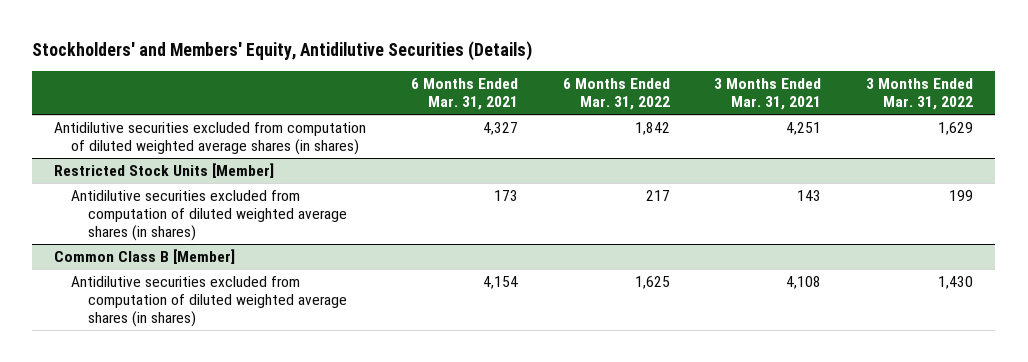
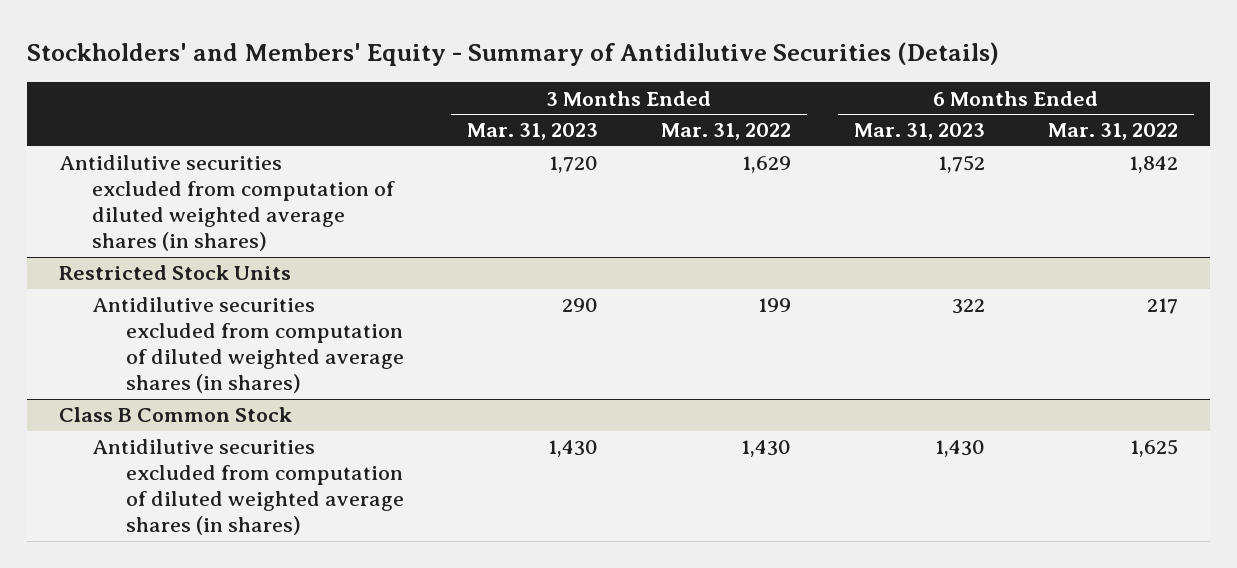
- Stockholders' and Members' Equity, Antidilutive Securities (Details)
+ Stockholders' and Members' Equity - Summary of Antidilutive Securities (Details)
- | 6 Months Ended Mar. 31, 2021 | 6 Months Ended Mar. 31, 2022 | 3 Months Ended Mar. 31, 2021 | 3 Months Ended Mar. 31, 2022
+ | 3 Months Ended Mar. 31, 2023 | 3 Months Ended Mar. 31, 2022 | 6 Months Ended Mar. 31, 2023 | 6 Months Ended Mar. 31, 2022
- Restricted Stock Units [Member]
+ Restricted Stock Units
- Common Class B [Member]
+ Class B Common Stock

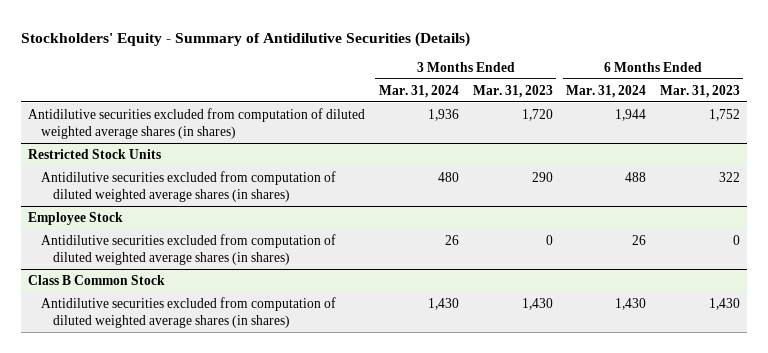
- Stockholders' and Members' Equity - Summary of Antidilutive Securities (Details)
+ Stockholders' Equity - Summary of Antidilutive Securities (Details)
- | 3 Months Ended Mar. 31, 2023 | 3 Months Ended Mar. 31, 2022 | 6 Months Ended Mar. 31, 2023 | 6 Months Ended Mar. 31, 2022
+ | 3 Months Ended Mar. 31, 2024 | 3 Months Ended Mar. 31, 2023 | 6 Months Ended Mar. 31, 2024 | 6 Months Ended Mar. 31, 2023
+ Employee Stock
+ Antidilutive securities excluded from computation of diluted weighted average shares (in shares) | 26 | 0 | 26 | 0

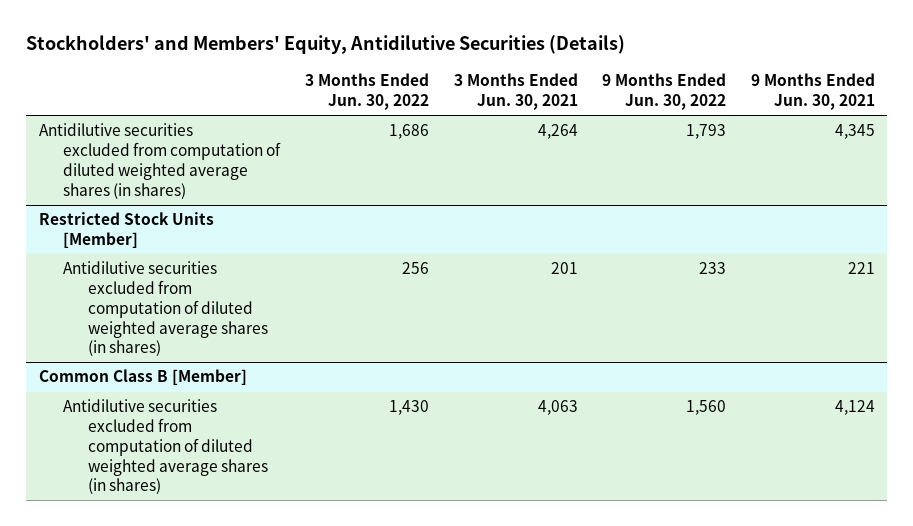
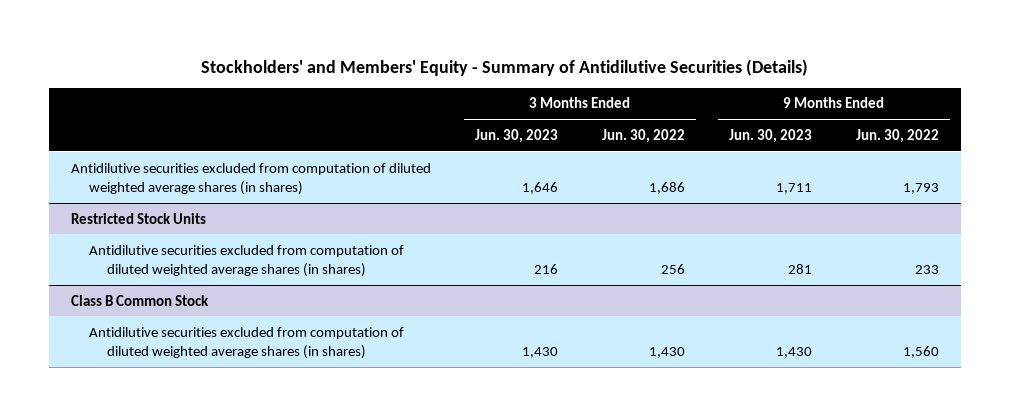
- Stockholders' and Members' Equity, Antidilutive Securities (Details)
+ Stockholders' and Members' Equity - Summary of Antidilutive Securities (Details)
- | 3 Months Ended Jun. 30, 2022 | 3 Months Ended Jun. 30, 2021 | 9 Months Ended Jun. 30, 2022 | 9 Months Ended Jun. 30, 2021
+ | 3 Months Ended Jun. 30, 2023 | 3 Months Ended Jun. 30, 2022 | 9 Months Ended Jun. 30, 2023 | 9 Months Ended Jun. 30, 2022
- Restricted Stock Units [Member]
+ Restricted Stock Units
- Common Class B [Member]
+ Class B Common Stock

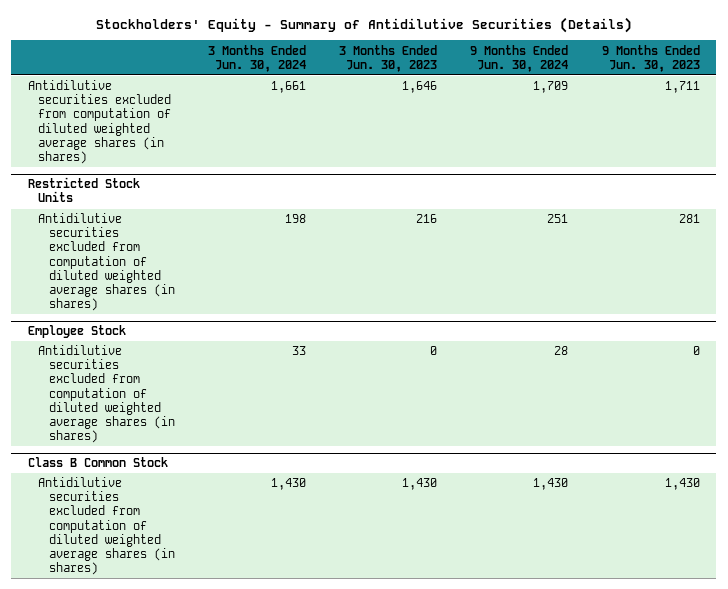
- Stockholders' and Members' Equity - Summary of Antidilutive Securities (Details)
+ Stockholders' Equity - Summary of Antidilutive Securities (Details)
- | 3 Months Ended Jun. 30, 2023 | 3 Months Ended Jun. 30, 2022 | 9 Months Ended Jun. 30, 2023 | 9 Months Ended Jun. 30, 2022
+ | 3 Months Ended Jun. 30, 2024 | 3 Months Ended Jun. 30, 2023 | 9 Months Ended Jun. 30, 2024 | 9 Months Ended Jun. 30, 2023
+ Employee Stock
+ Antidilutive securities excluded from computation of diluted weighted average shares (in shares) | 33 | 0 | 28 | 0

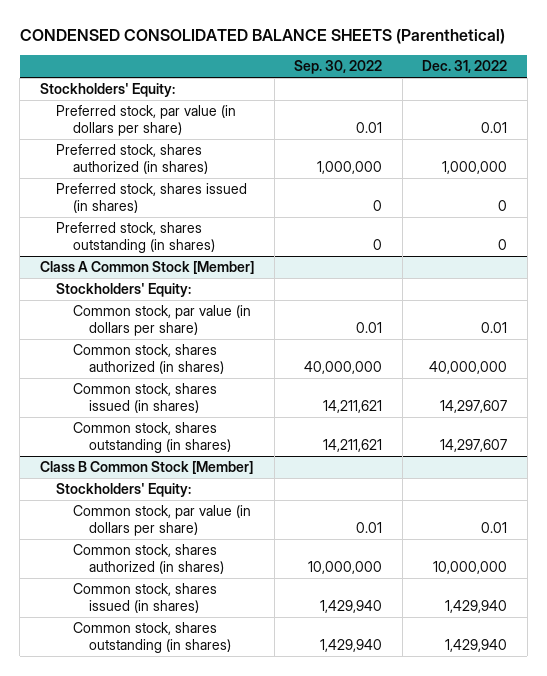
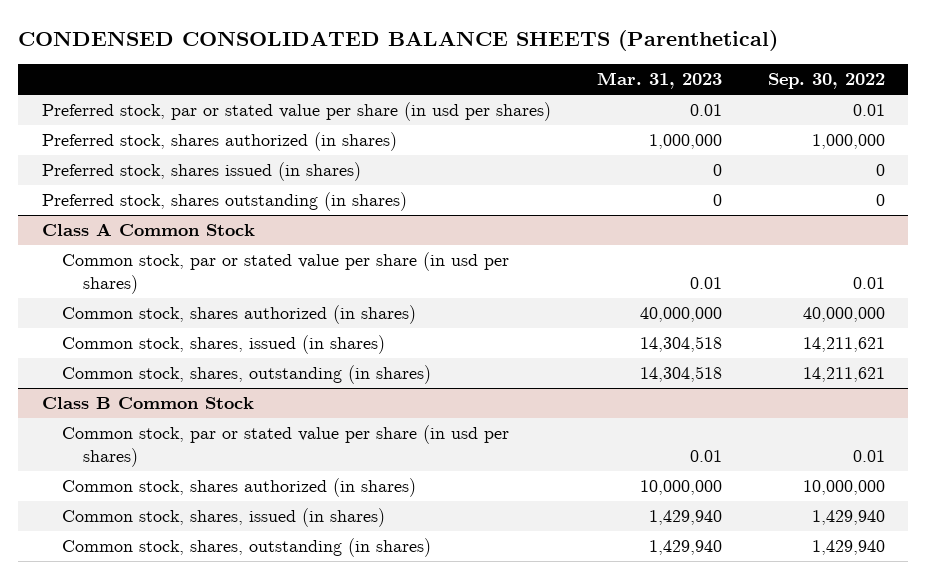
- | Sep. 30, 2022 | Dec. 31, 2022
+ | Mar. 31, 2023 | Sep. 30, 2022
- Stockholders' Equity:
- Preferred stock, par value (in dollars per share) | 0.01 | 0.01
+ Preferred stock, par or stated value per share (in usd per shares) | 0.01 | 0.01
- Class A Common Stock [Member]
- Stockholders' Equity:
- Common stock, par value (in dollars per share) | 0.01 | 0.01
+ Class A Common Stock
+ Common stock, par or stated value per share (in usd per shares) | 0.01 | 0.01
- Common stock, shares issued (in shares) | 14,211,621 | 14,297,607
- Common stock, shares outstanding (in shares) | 14,211,621 | 14,297,607
- Class B Common Stock [Member]
- Stockholders' Equity:
- Common stock, par value (in dollars per share) | 0.01 | 0.01
+ Common stock, shares, issued (in shares) | 14,304,518 | 14,211,621
+ Common stock, shares, outstanding (in shares) | 14,304,518 | 14,211,621
+ Class B Common Stock
+ Common stock, par or stated value per share (in usd per shares) | 0.01 | 0.01
- Common stock, shares issued (in shares) | 1,429,940 | 1,429,940
- Common stock, shares outstanding (in shares) | 1,429,940 | 1,429,940
+ Common stock, shares, issued (in shares) | 1,429,940 | 1,429,940
+ Common stock, shares, outstanding (in shares) | 1,429,940 | 1,429,940

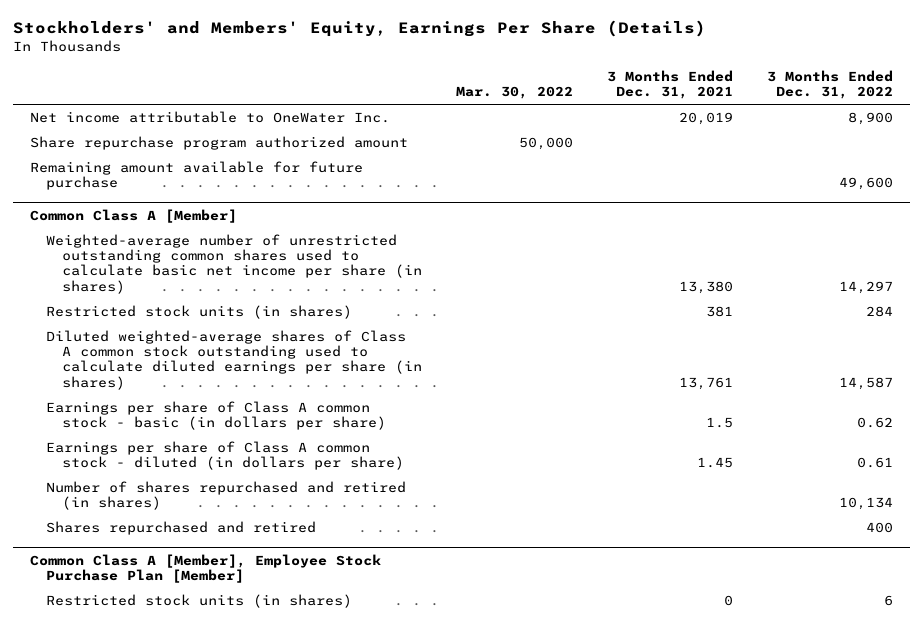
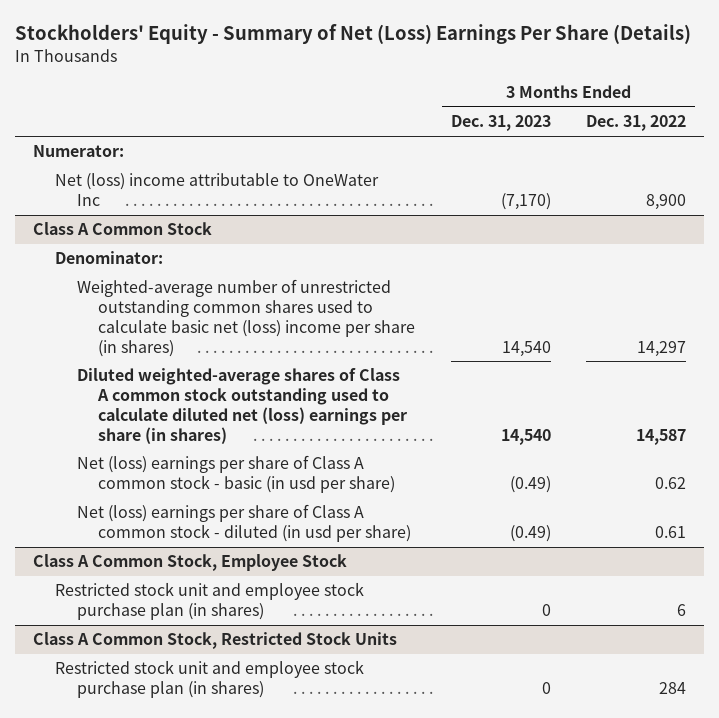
- Stockholders' and Members' Equity, Earnings Per Share (Details)
+ Stockholders' Equity - Summary of Net (Loss) Earnings Per Share (Details)
- | Mar. 30, 2022 | 3 Months Ended Dec. 31, 2021 | 3 Months Ended Dec. 31, 2022
+ | 3 Months Ended Dec. 31, 2023 | 3 Months Ended Dec. 31, 2022
- Net income attributable to OneWater Inc. | | 20,019 | 8,900
- Share repurchase program authorized amount | 50,000 | |
- Remaining amount available for future purchase | | | 49,600
- Common Class A [Member]
- Weighted-average number of unrestricted outstanding common shares used to calculate basic net income per share (in shares) | | 13,380 | 14,297
- Restricted stock units (in shares) | | 381 | 284
- Diluted weighted-average shares of Class A common stock outstanding used to calculate diluted earnings per share (in shares) | | 13,761 | 14,587
- Earnings per share of Class A common stock - basic (in dollars per share) | | 1.5 | 0.62
- Earnings per share of Class A common stock - diluted (in dollars per share) | | 1.45 | 0.61
- Number of shares repurchased and retired (in shares) | | | 10,134
- Shares repurchased and retired | | | 400
- Common Class A [Member], Employee Stock Purchase Plan [Member]
- Restricted stock units (in shares) | | 0 | 6
+ Numerator:
+ Net (loss) income attributable to OneWater Inc | (7,170) | 8,900
+ Class A Common Stock
+ Denominator:
+ Weighted-average number of unrestricted outstanding common shares used to calculate basic net (loss) income per share (in shares) | 14,540 | 14,297
+ Diluted weighted-average shares of Class A common stock outstanding used to calculate diluted net (loss) earnings per share (in shares) | 14,540 | 14,587
+ Net (loss) earnings per share of Class A common stock - basic (in usd per share) | (0.49) | 0.62
+ Net (loss) earnings per share of Class A common stock - diluted (in usd per share) | (0.49) | 0.61
+ Class A Common Stock, Employee Stock
+ Restricted stock unit and employee stock purchase plan (in shares) | 0 | 6
+ Class A Common Stock, Restricted Stock Units
+ Restricted stock unit and employee stock purchase plan (in shares) | 0 | 284

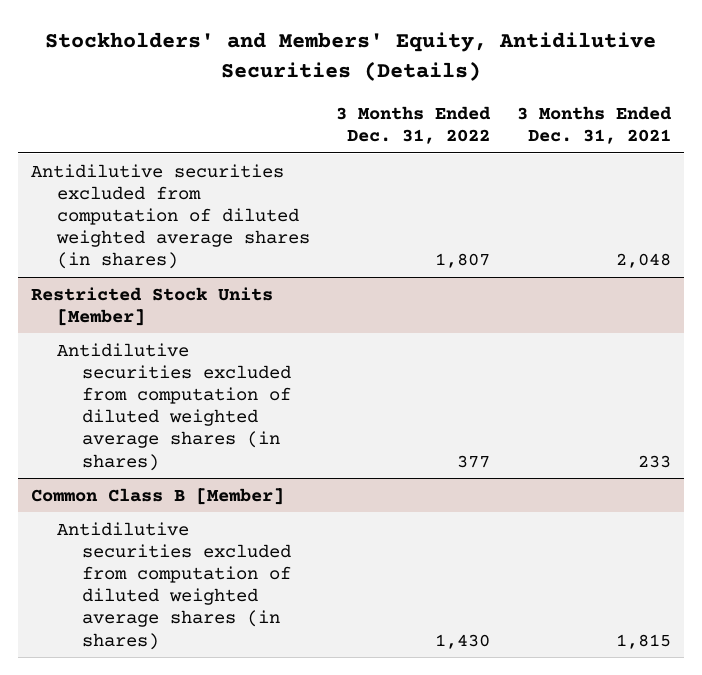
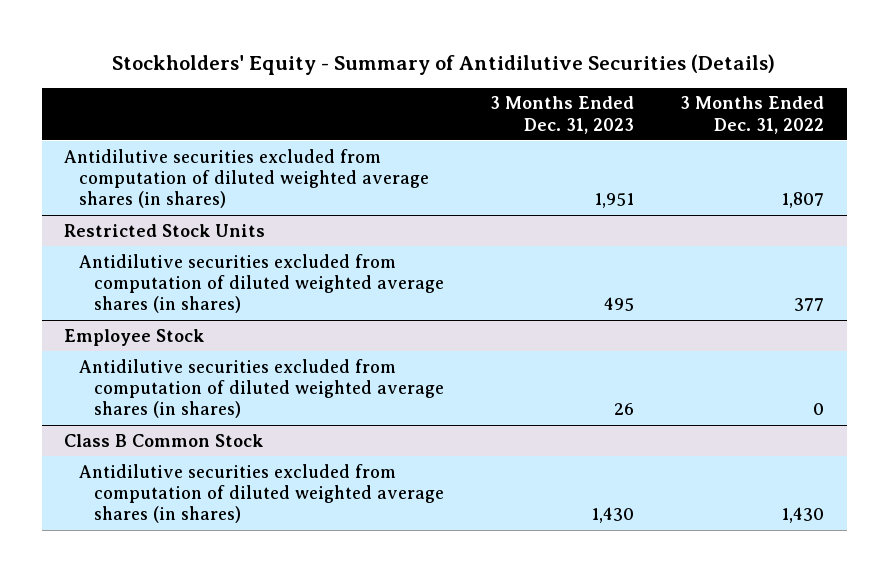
- Stockholders' and Members' Equity, Antidilutive Securities (Details)
+ Stockholders' Equity - Summary of Antidilutive Securities (Details)
- | 3 Months Ended Dec. 31, 2022 | 3 Months Ended Dec. 31, 2021
+ | 3 Months Ended Dec. 31, 2023 | 3 Months Ended Dec. 31, 2022
- Restricted Stock Units [Member]
+ Restricted Stock Units
- Common Class B [Member]
+ Employee Stock
+ Antidilutive securities excluded from computation of diluted weighted average shares (in shares) | 26 | 0
+ Class B Common Stock

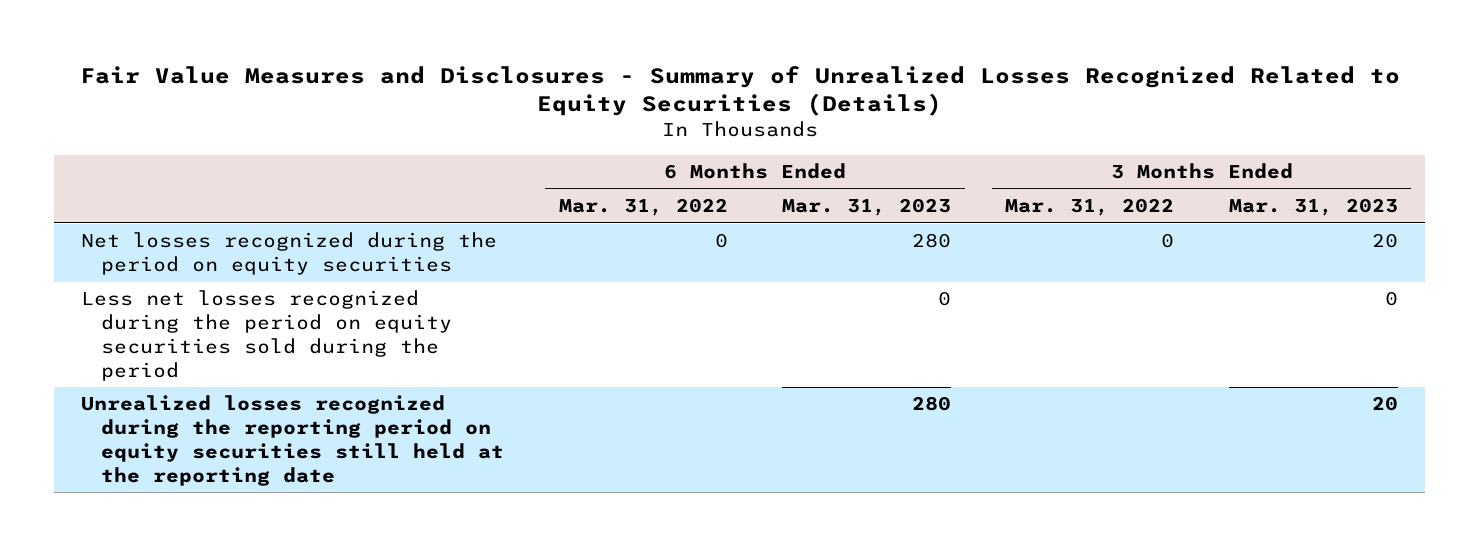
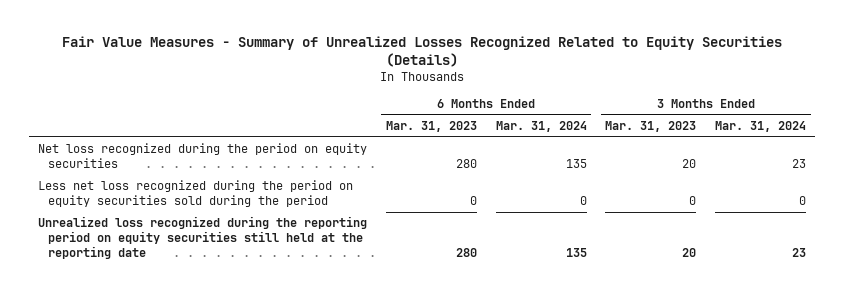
- Fair Value Measures and Disclosures - Summary of Unrealized Losses Recognized Related to Equity Securities (Details)
+ Fair Value Measures - Summary of Unrealized Losses Recognized Related to Equity Securities (Details)
- | 6 Months Ended Mar. 31, 2022 | 6 Months Ended Mar. 31, 2023 | 3 Months Ended Mar. 31, 2022 | 3 Months Ended Mar. 31, 2023
+ | 6 Months Ended Mar. 31, 2023 | 6 Months Ended Mar. 31, 2024 | 3 Months Ended Mar. 31, 2023 | 3 Months Ended Mar. 31, 2024
- Net losses recognized during the period on equity securities | 0 | 280 | 0 | 20
- Less net losses recognized during the period on equity securities sold during the period | | 0 | | 0
- Unrealized losses recognized during the reporting period on equity securities still held at the reporting date | | 280 | | 20
+ Net loss recognized during the period on equity securities | 280 | 135 | 20 | 23
+ Less net loss recognized during the period on equity securities sold during the period | 0 | 0 | 0 | 0
+ Unrealized loss recognized during the reporting period on equity securities still held at the reporting date | 280 | 135 | 20 | 23

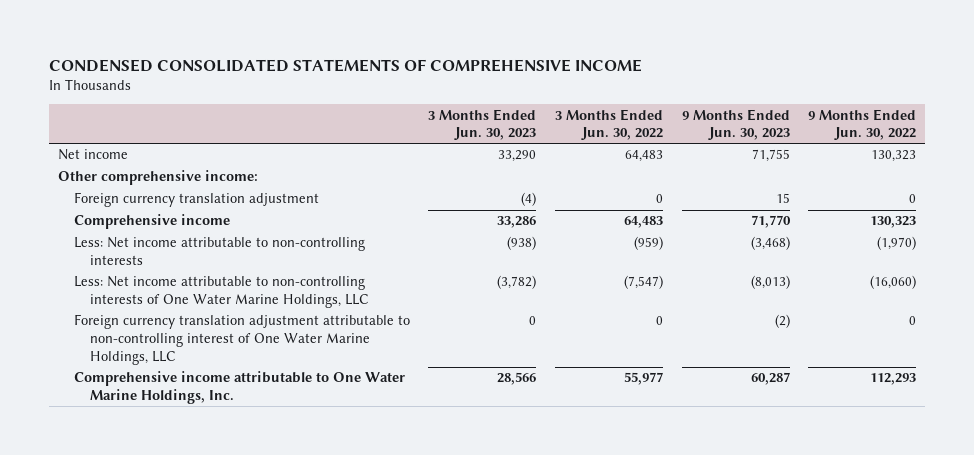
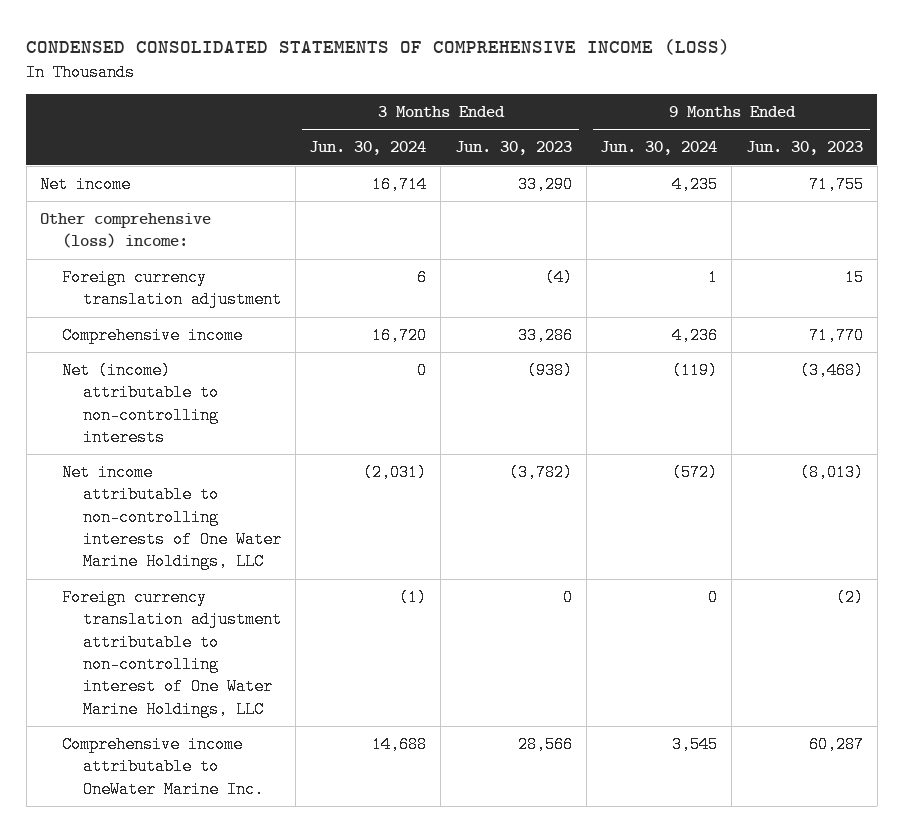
- CONDENSED CONSOLIDATED STATEMENTS OF COMPREHENSIVE INCOME
+ CONDENSED CONSOLIDATED STATEMENTS OF COMPREHENSIVE INCOME (LOSS)
- | 3 Months Ended Jun. 30, 2023 | 3 Months Ended Jun. 30, 2022 | 9 Months Ended Jun. 30, 2023 | 9 Months Ended Jun. 30, 2022
+ | 3 Months Ended Jun. 30, 2024 | 3 Months Ended Jun. 30, 2023 | 9 Months Ended Jun. 30, 2024 | 9 Months Ended Jun. 30, 2023
- Other comprehensive income:
+ Other comprehensive (loss) income:
- Less: Net income attributable to non-controlling interests | (938) | (959) | (3,468) | (1,970)
- Less: Net income attributable to non-controlling interests of One Water Marine Holdings, LLC | (3,782) | (7,547) | (8,013) | (16,060)
+ Net (income) attributable to non-controlling interests | 0 | (938) | (119) | (3,468)
+ Net income attributable to non-controlling interests of One Water Marine Holdings, LLC | (2,031) | (3,782) | (572) | (8,013)
- Comprehensive income attributable to One Water Marine Holdings, Inc. | 28,566 | 55,977 | 60,287 | 112,293
+ Comprehensive income attributable to OneWater Marine Inc. | 14,688 | 28,566 | 3,545 | 60,287

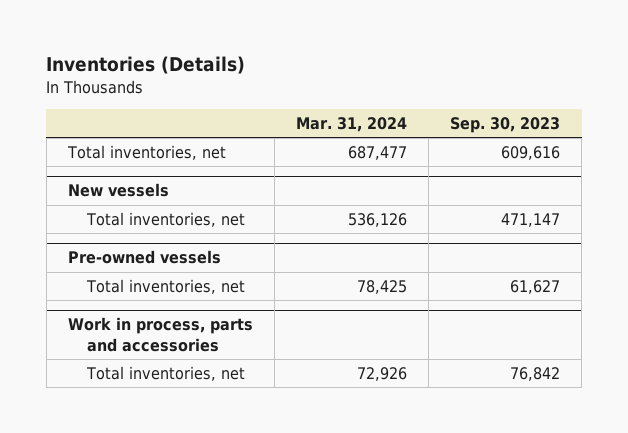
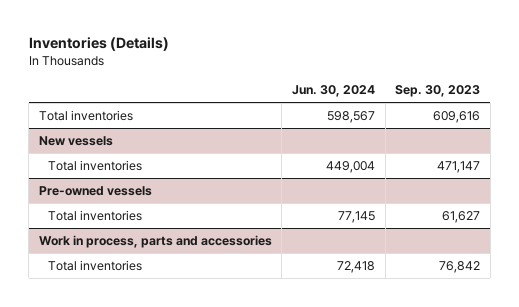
- | Mar. 31, 2024 | Sep. 30, 2023
+ | Jun. 30, 2024 | Sep. 30, 2023
- Total inventories, net | 687,477 | 609,616
+ Total inventories | 598,567 | 609,616
@ New vessels
- Total inventories, net | 536,126 | 471,147
+ Total inventories | 449,004 | 471,147
@ Pre-owned vessels
- Total inventories, net | 78,425 | 61,627
+ Total inventories | 77,145 | 61,627
@ Work in process, parts and accessories
- Total inventories, net | 72,926 | 76,842
+ Total inventories | 72,418 | 76,842

